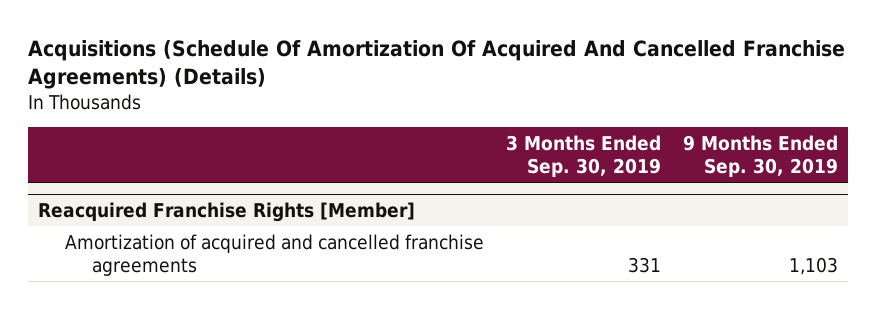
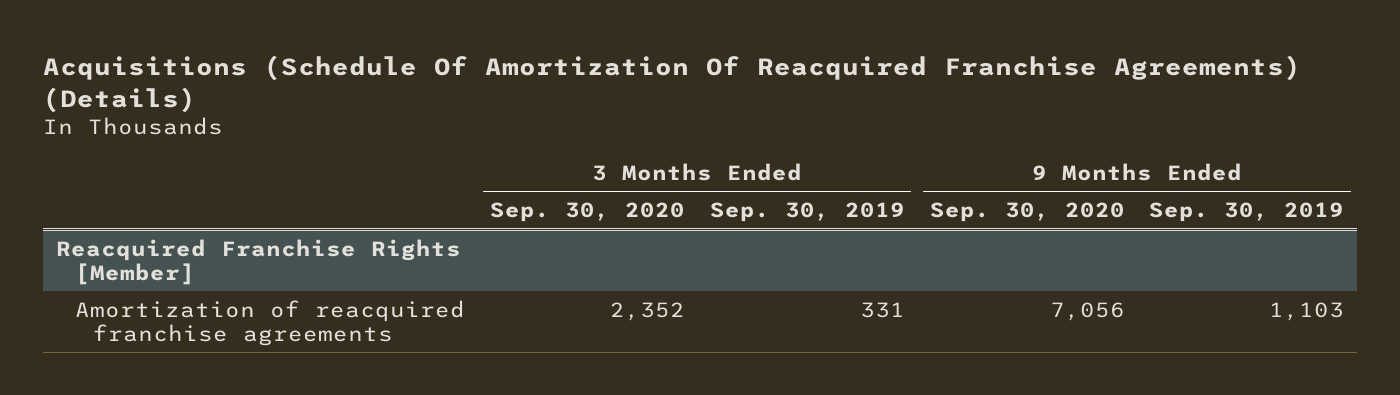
- Acquisitions (Schedule Of Amortization Of Acquired And Cancelled Franchise Agreements) (Details)
+ Acquisitions (Schedule Of Amortization Of Reacquired Franchise Agreements) (Details)
- | 3 Months Ended Sep. 30, 2019 | 9 Months Ended Sep. 30, 2019
+ | 3 Months Ended Sep. 30, 2020 | 3 Months Ended Sep. 30, 2019 | 9 Months Ended Sep. 30, 2020 | 9 Months Ended Sep. 30, 2019
@ Reacquired Franchise Rights [Member]
- Amortization of acquired and cancelled franchise agreements | 331 | 1,103
+ Amortization of reacquired franchise agreements | 2,352 | 331 | 7,056 | 1,103

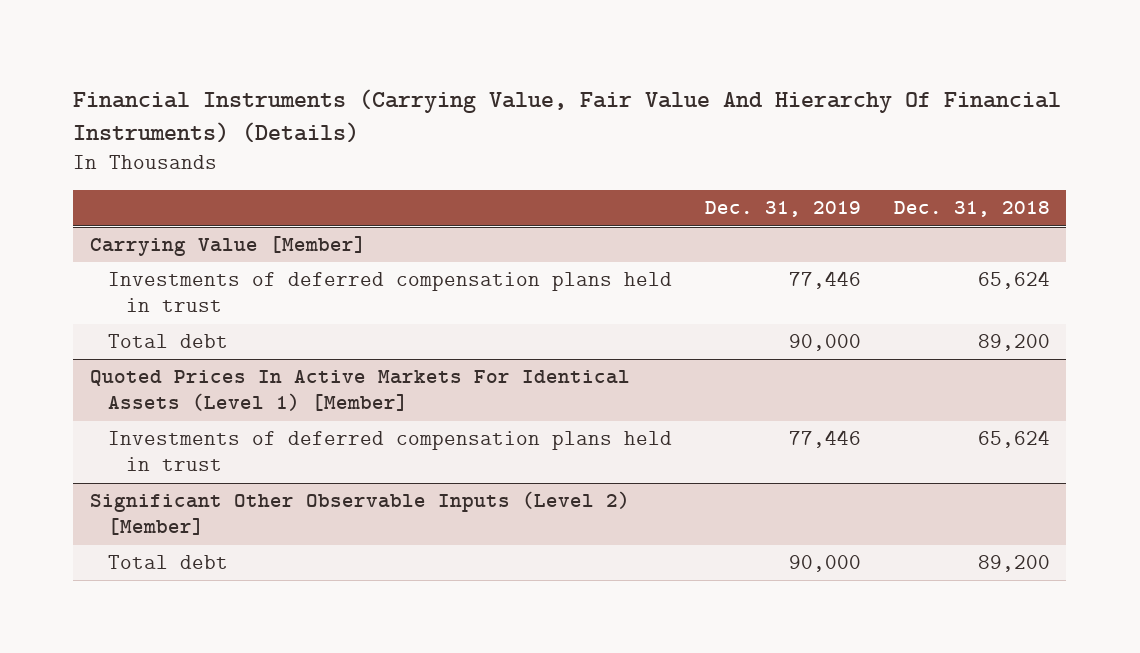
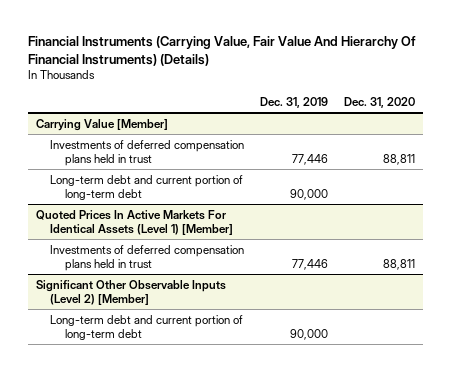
- | Dec. 31, 2019 | Dec. 31, 2018
+ | Dec. 31, 2019 | Dec. 31, 2020
@ Carrying Value [Member]
- Total debt | 90,000 | 89,200
+ Long-term debt and current portion of long-term debt | 90,000 |
@ Significant Other Observable Inputs (Level 2) [Member]
- Total debt | 90,000 | 89,200
+ Long-term debt and current portion of long-term debt | 90,000 |

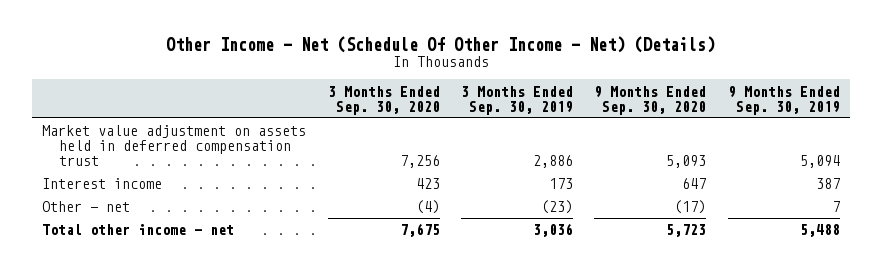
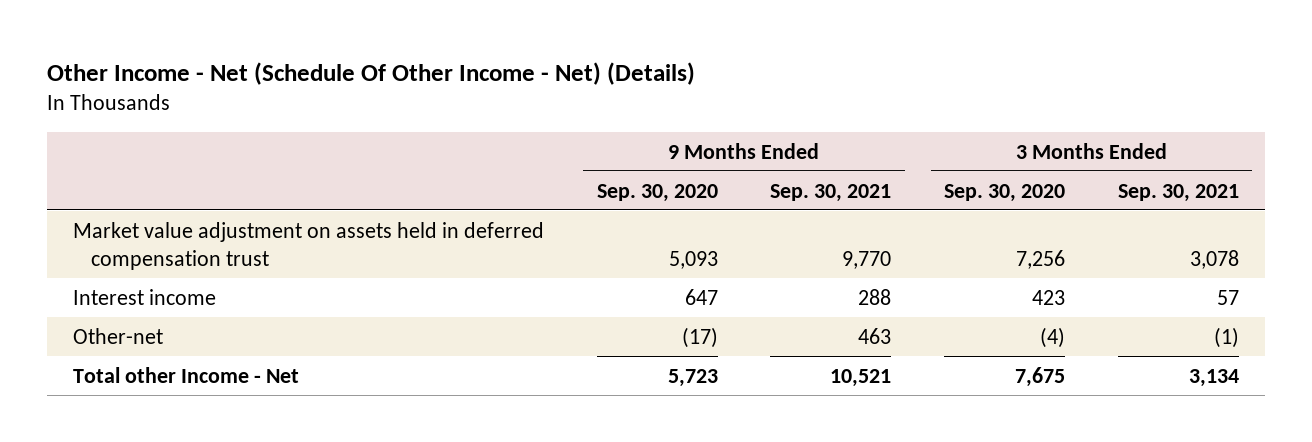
- | 3 Months Ended Sep. 30, 2020 | 3 Months Ended Sep. 30, 2019 | 9 Months Ended Sep. 30, 2020 | 9 Months Ended Sep. 30, 2019
+ | 9 Months Ended Sep. 30, 2020 | 9 Months Ended Sep. 30, 2021 | 3 Months Ended Sep. 30, 2020 | 3 Months Ended Sep. 30, 2021
- Other - net | (4) | (23) | (17) | 7
- Total other income - net | 7,675 | 3,036 | 5,723 | 5,488
+ Other-net | (17) | 463 | (4) | (1)
+ Total other Income - Net | 5,723 | 10,521 | 7,675 | 3,134

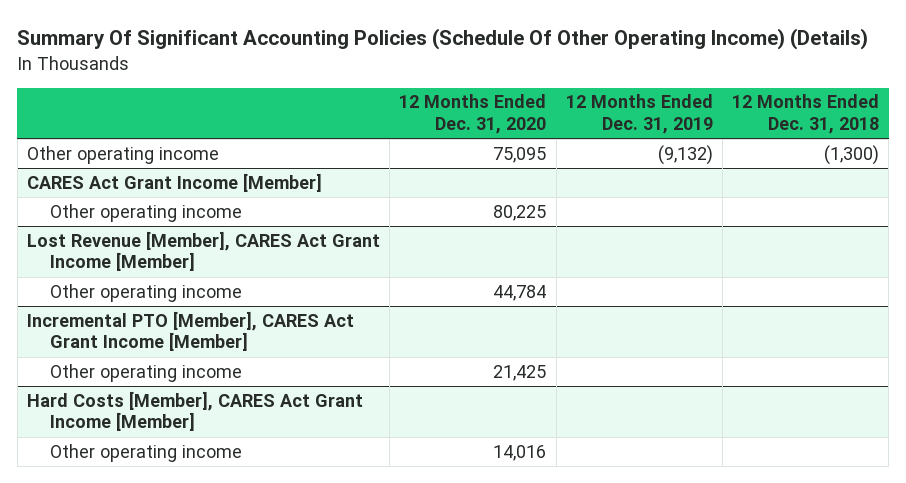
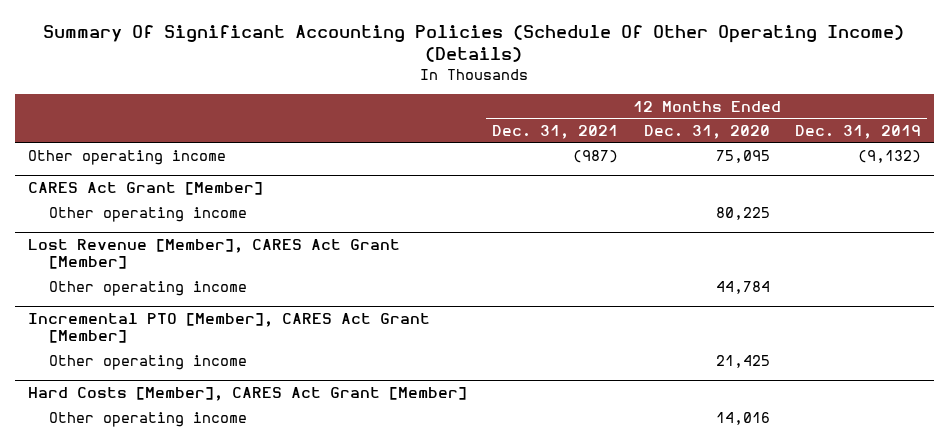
- | 12 Months Ended Dec. 31, 2020 | 12 Months Ended Dec. 31, 2019 | 12 Months Ended Dec. 31, 2018
+ | 12 Months Ended Dec. 31, 2021 | 12 Months Ended Dec. 31, 2020 | 12 Months Ended Dec. 31, 2019
- CARES Act Grant Income [Member]
+ CARES Act Grant [Member]
- Lost Revenue [Member], CARES Act Grant Income [Member]
+ Lost Revenue [Member], CARES Act Grant [Member]
- Incremental PTO [Member], CARES Act Grant Income [Member]
+ Incremental PTO [Member], CARES Act Grant [Member]
- Hard Costs [Member], CARES Act Grant Income [Member]
+ Hard Costs [Member], CARES Act Grant [Member]

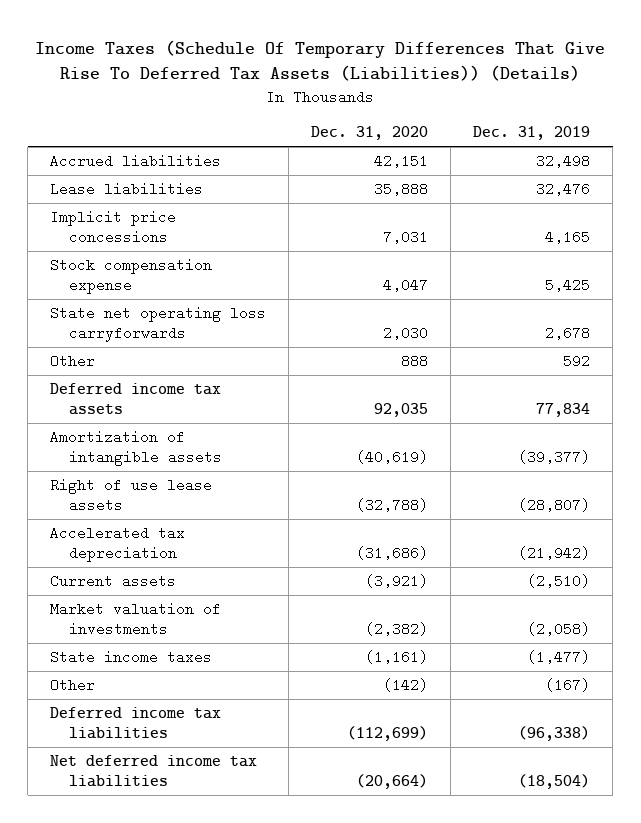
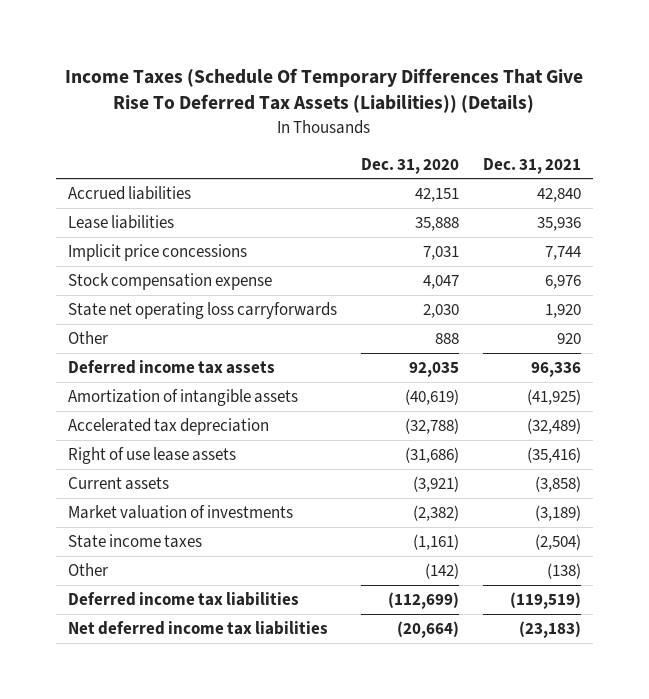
- | Dec. 31, 2020 | Dec. 31, 2019
+ | Dec. 31, 2020 | Dec. 31, 2021
- Right of use lease assets | (32,788) | (28,807)
- Accelerated tax depreciation | (31,686) | (21,942)
+ Accelerated tax depreciation | (32,788) | (32,489)
+ Right of use lease assets | (31,686) | (35,416)

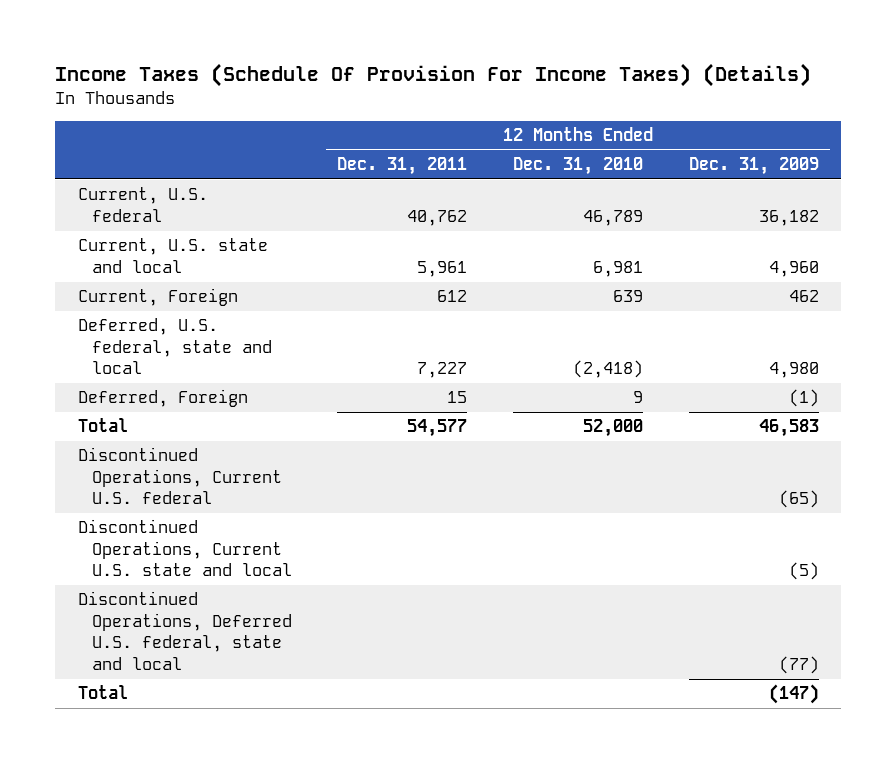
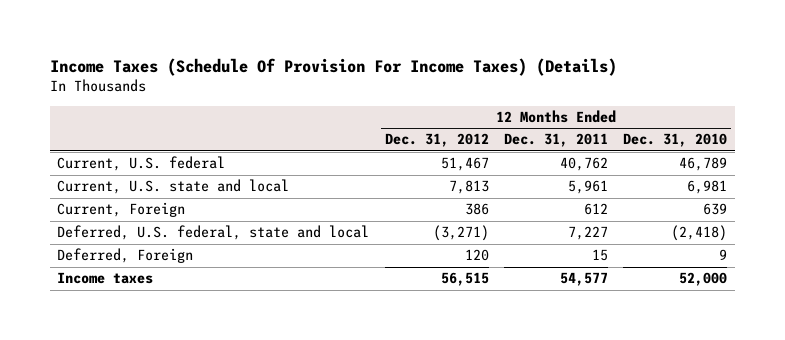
- | 12 Months Ended Dec. 31, 2011 | 12 Months Ended Dec. 31, 2010 | 12 Months Ended Dec. 31, 2009
+ | 12 Months Ended Dec. 31, 2012 | 12 Months Ended Dec. 31, 2011 | 12 Months Ended Dec. 31, 2010
- Total | 54,577 | 52,000 | 46,583
- Discontinued Operations, Current U.S. federal | | | (65)
- Discontinued Operations, Current U.S. state and local | | | (5)
- Discontinued Operations, Deferred U.S. federal, state and local | | | (77)
- Total | | | (147)
+ Income taxes | 56,515 | 54,577 | 52,000

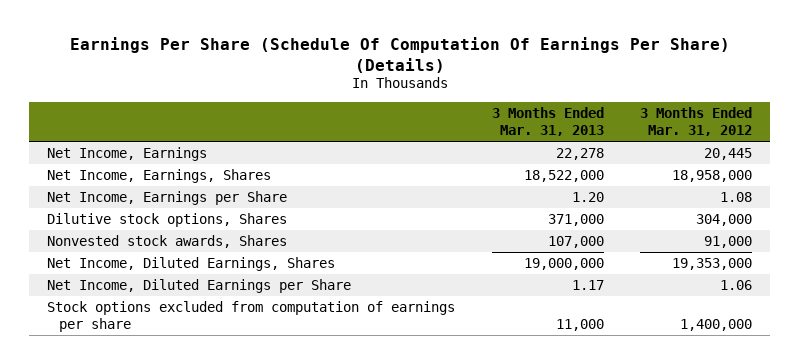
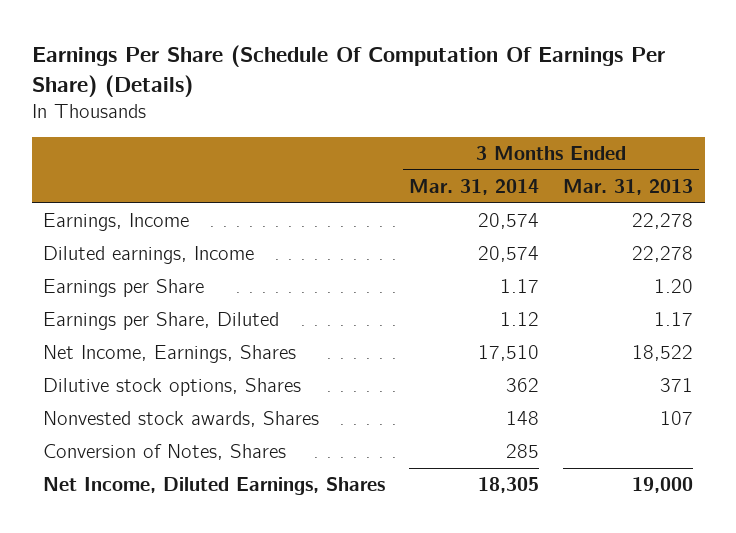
- | 3 Months Ended Mar. 31, 2013 | 3 Months Ended Mar. 31, 2012
+ | 3 Months Ended Mar. 31, 2014 | 3 Months Ended Mar. 31, 2013
- Net Income, Earnings | 22,278 | 20,445
- Net Income, Earnings, Shares | 18,522,000 | 18,958,000
- Net Income, Earnings per Share | 1.20 | 1.08
- Dilutive stock options, Shares | 371,000 | 304,000
- Nonvested stock awards, Shares | 107,000 | 91,000
- Net Income, Diluted Earnings, Shares | 19,000,000 | 19,353,000
- Net Income, Diluted Earnings per Share | 1.17 | 1.06
- Stock options excluded from computation of earnings per share | 11,000 | 1,400,000
+ Earnings, Income | 20,574 | 22,278
+ Diluted earnings, Income | 20,574 | 22,278
+ Earnings per Share | 1.17 | 1.20
+ Earnings per Share, Diluted | 1.12 | 1.17
+ Net Income, Earnings, Shares | 17,510 | 18,522
+ Dilutive stock options, Shares | 362 | 371
+ Nonvested stock awards, Shares | 148 | 107
+ Conversion of Notes, Shares | 285 |
+ Net Income, Diluted Earnings, Shares | 18,305 | 19,000

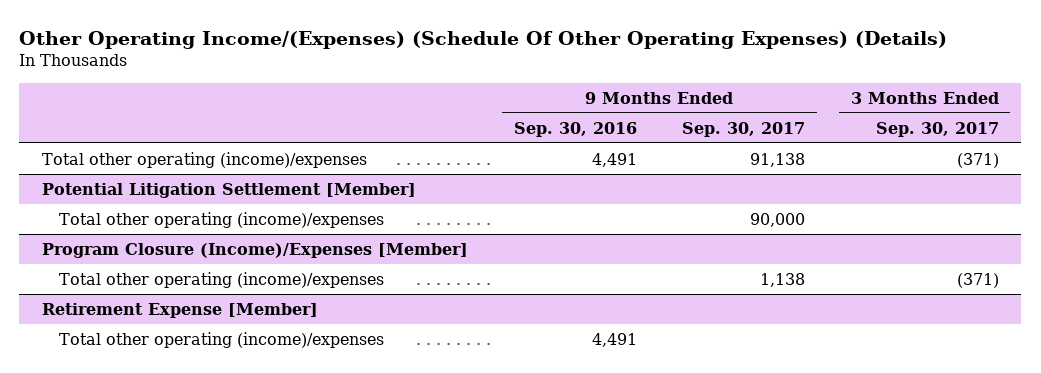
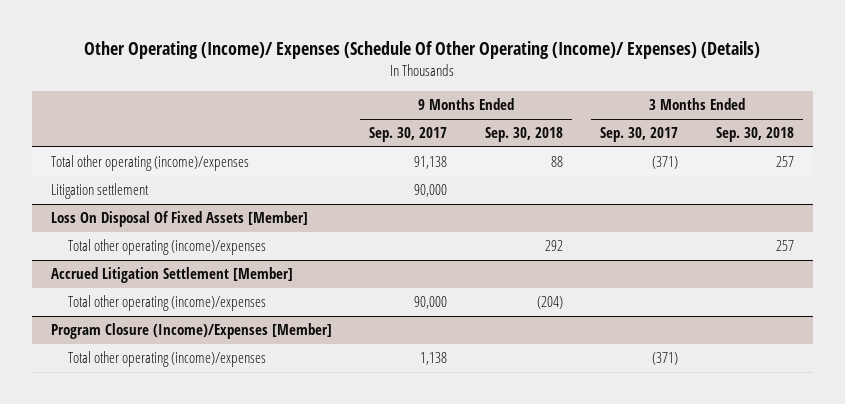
- Other Operating Income/(Expenses) (Schedule Of Other Operating Expenses) (Details)
+ Other Operating (Income)/ Expenses (Schedule Of Other Operating (Income)/ Expenses) (Details)
- | 9 Months Ended Sep. 30, 2016 | 9 Months Ended Sep. 30, 2017 | 3 Months Ended Sep. 30, 2017
+ | 9 Months Ended Sep. 30, 2017 | 9 Months Ended Sep. 30, 2018 | 3 Months Ended Sep. 30, 2017 | 3 Months Ended Sep. 30, 2018
- Potential Litigation Settlement [Member]
+ Litigation settlement | 90,000 | | |
+ Loss On Disposal Of Fixed Assets [Member]
+ Total other operating (income)/expenses | | 292 | | 257
+ Accrued Litigation Settlement [Member]
- Retirement Expense [Member]
- Total other operating (income)/expenses | 4,491 | |

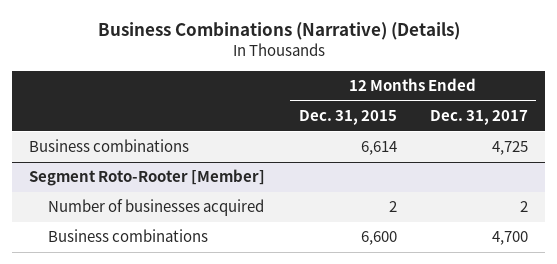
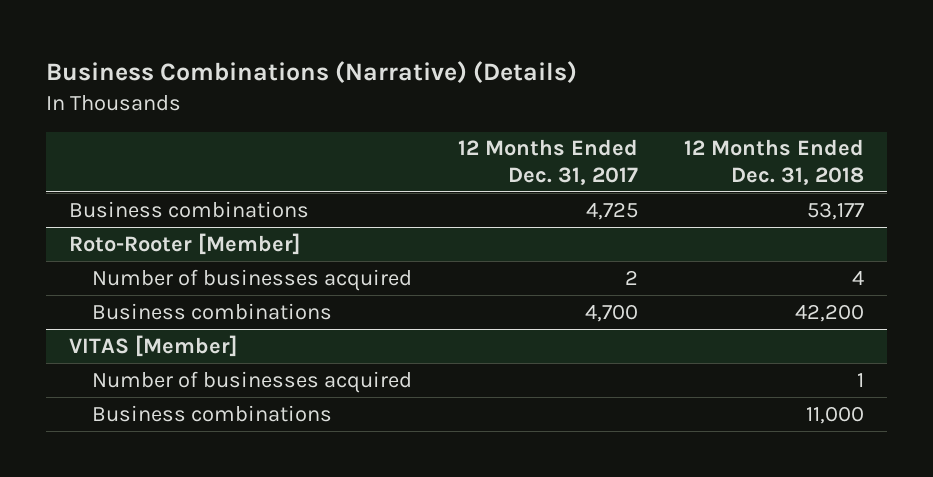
- | 12 Months Ended Dec. 31, 2015 | 12 Months Ended Dec. 31, 2017
+ | 12 Months Ended Dec. 31, 2017 | 12 Months Ended Dec. 31, 2018
- Segment Roto-Rooter [Member]
+ Roto-Rooter [Member]
+ VITAS [Member]
+ Number of businesses acquired | | 1
+ Business combinations | | 11,000

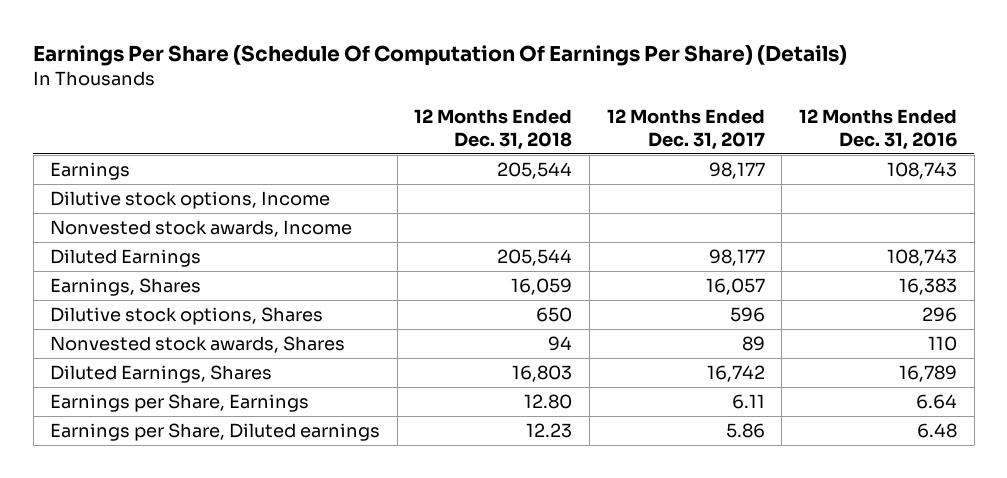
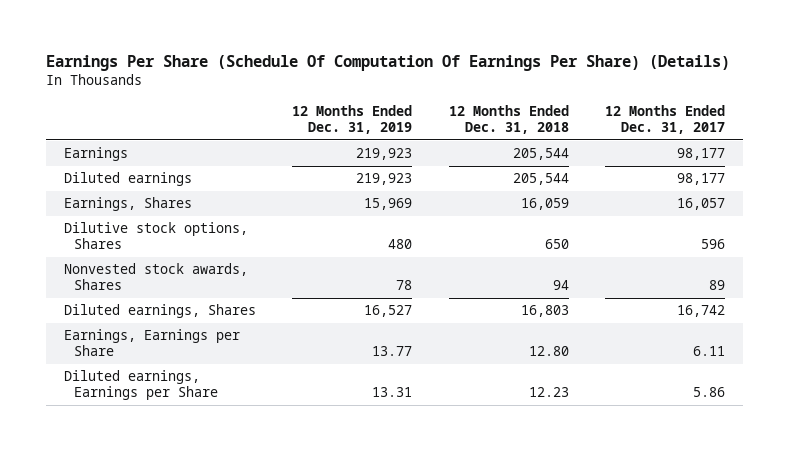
- | 12 Months Ended Dec. 31, 2018 | 12 Months Ended Dec. 31, 2017 | 12 Months Ended Dec. 31, 2016
+ | 12 Months Ended Dec. 31, 2019 | 12 Months Ended Dec. 31, 2018 | 12 Months Ended Dec. 31, 2017
- Dilutive stock options, Income
- Nonvested stock awards, Income
- Diluted Earnings | 205,544 | 98,177 | 108,743
+ Diluted earnings | 219,923 | 205,544 | 98,177
- Diluted Earnings, Shares | 16,803 | 16,742 | 16,789
- Earnings per Share, Earnings | 12.80 | 6.11 | 6.64
- Earnings per Share, Diluted earnings | 12.23 | 5.86 | 6.48
+ Diluted earnings, Shares | 16,527 | 16,803 | 16,742
+ Earnings, Earnings per Share | 13.77 | 12.80 | 6.11
+ Diluted earnings, Earnings per Share | 13.31 | 12.23 | 5.86

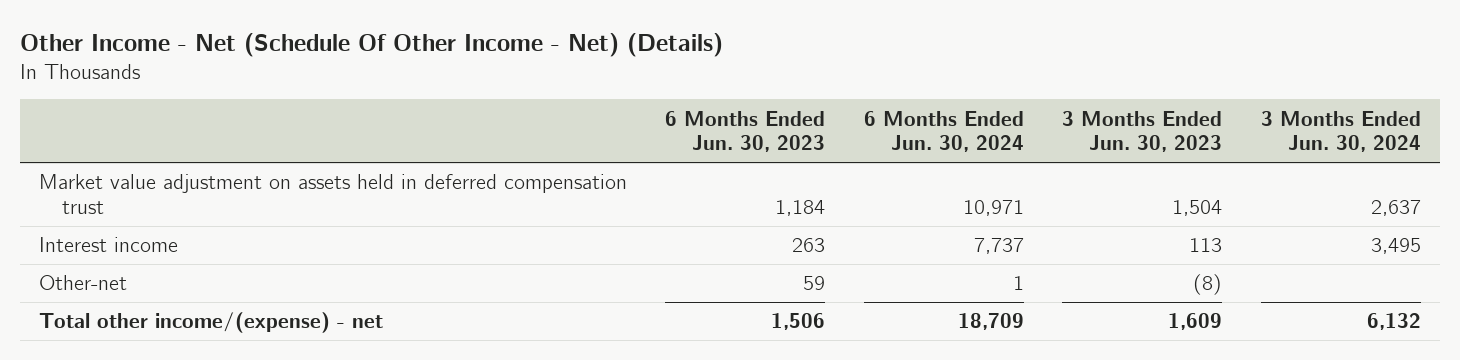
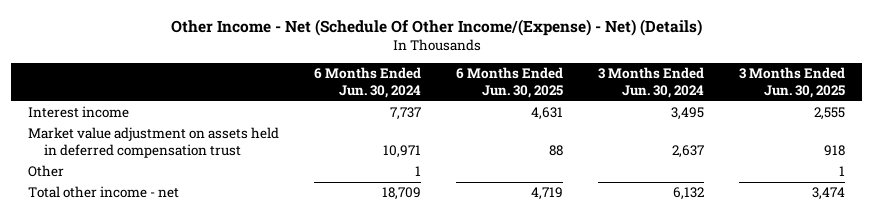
- Other Income - Net (Schedule Of Other Income - Net) (Details)
+ Other Income - Net (Schedule Of Other Income/(Expense) - Net) (Details)
- | 6 Months Ended Jun. 30, 2023 | 6 Months Ended Jun. 30, 2024 | 3 Months Ended Jun. 30, 2023 | 3 Months Ended Jun. 30, 2024
+ | 6 Months Ended Jun. 30, 2024 | 6 Months Ended Jun. 30, 2025 | 3 Months Ended Jun. 30, 2024 | 3 Months Ended Jun. 30, 2025
- Other-net | 59 | 1 | (8) |
- Total other income/(expense) - net | 1,506 | 18,709 | 1,609 | 6,132
moved down: Market value adjustment on assets held in deferred compensation trust | 10,971 | 88 | 2,637 | 918
+ Other | 1 | | | 1
+ Total other income - net | 18,709 | 4,719 | 6,132 | 3,474

